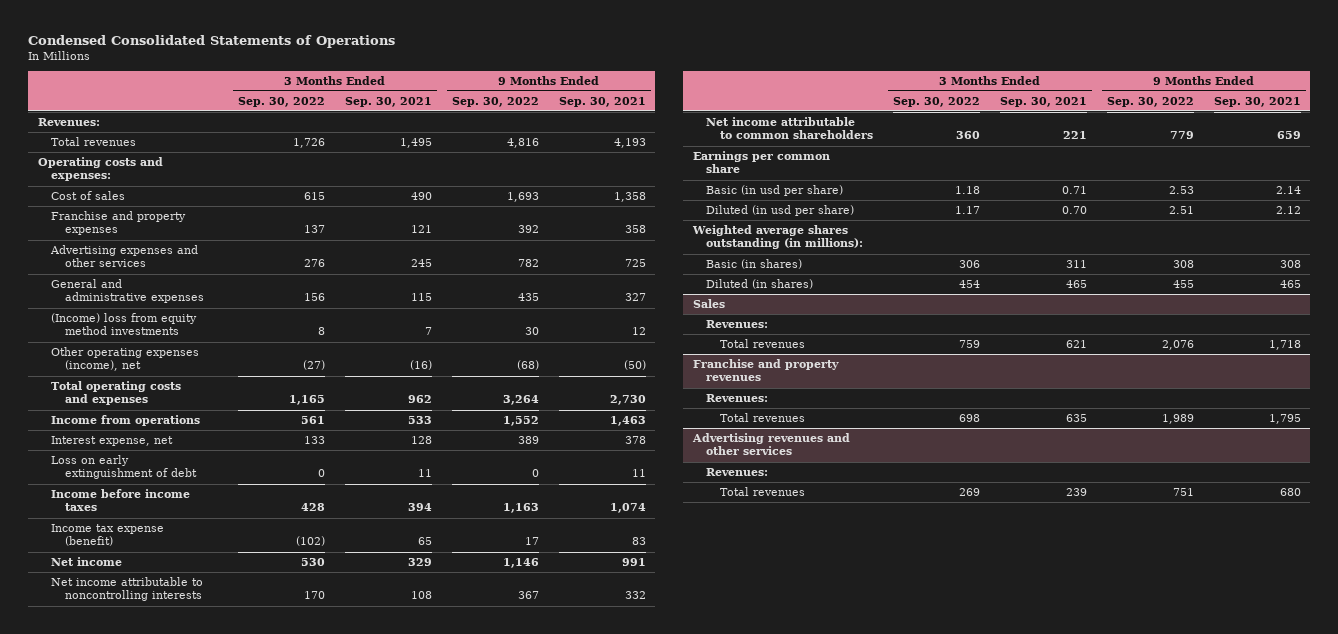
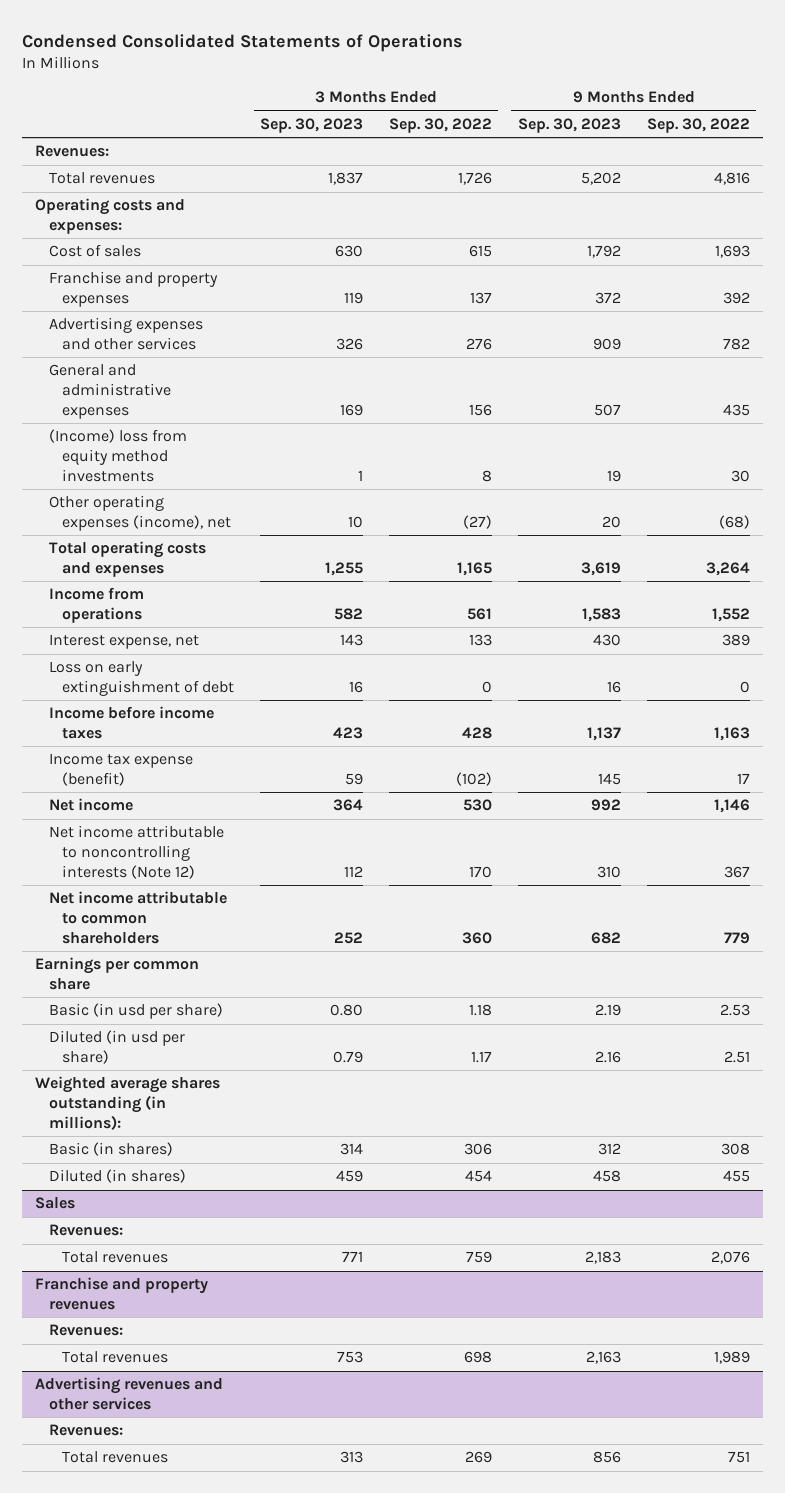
- | 3 Months Ended Sep. 30, 2022 | 3 Months Ended Sep. 30, 2021 | 9 Months Ended Sep. 30, 2022 | 9 Months Ended Sep. 30, 2021
+ | 3 Months Ended Sep. 30, 2023 | 3 Months Ended Sep. 30, 2022 | 9 Months Ended Sep. 30, 2023 | 9 Months Ended Sep. 30, 2022
- Net income attributable to noncontrolling interests | 170 | 108 | 367 | 332
+ Net income attributable to noncontrolling interests (Note 12) | 112 | 170 | 310 | 367

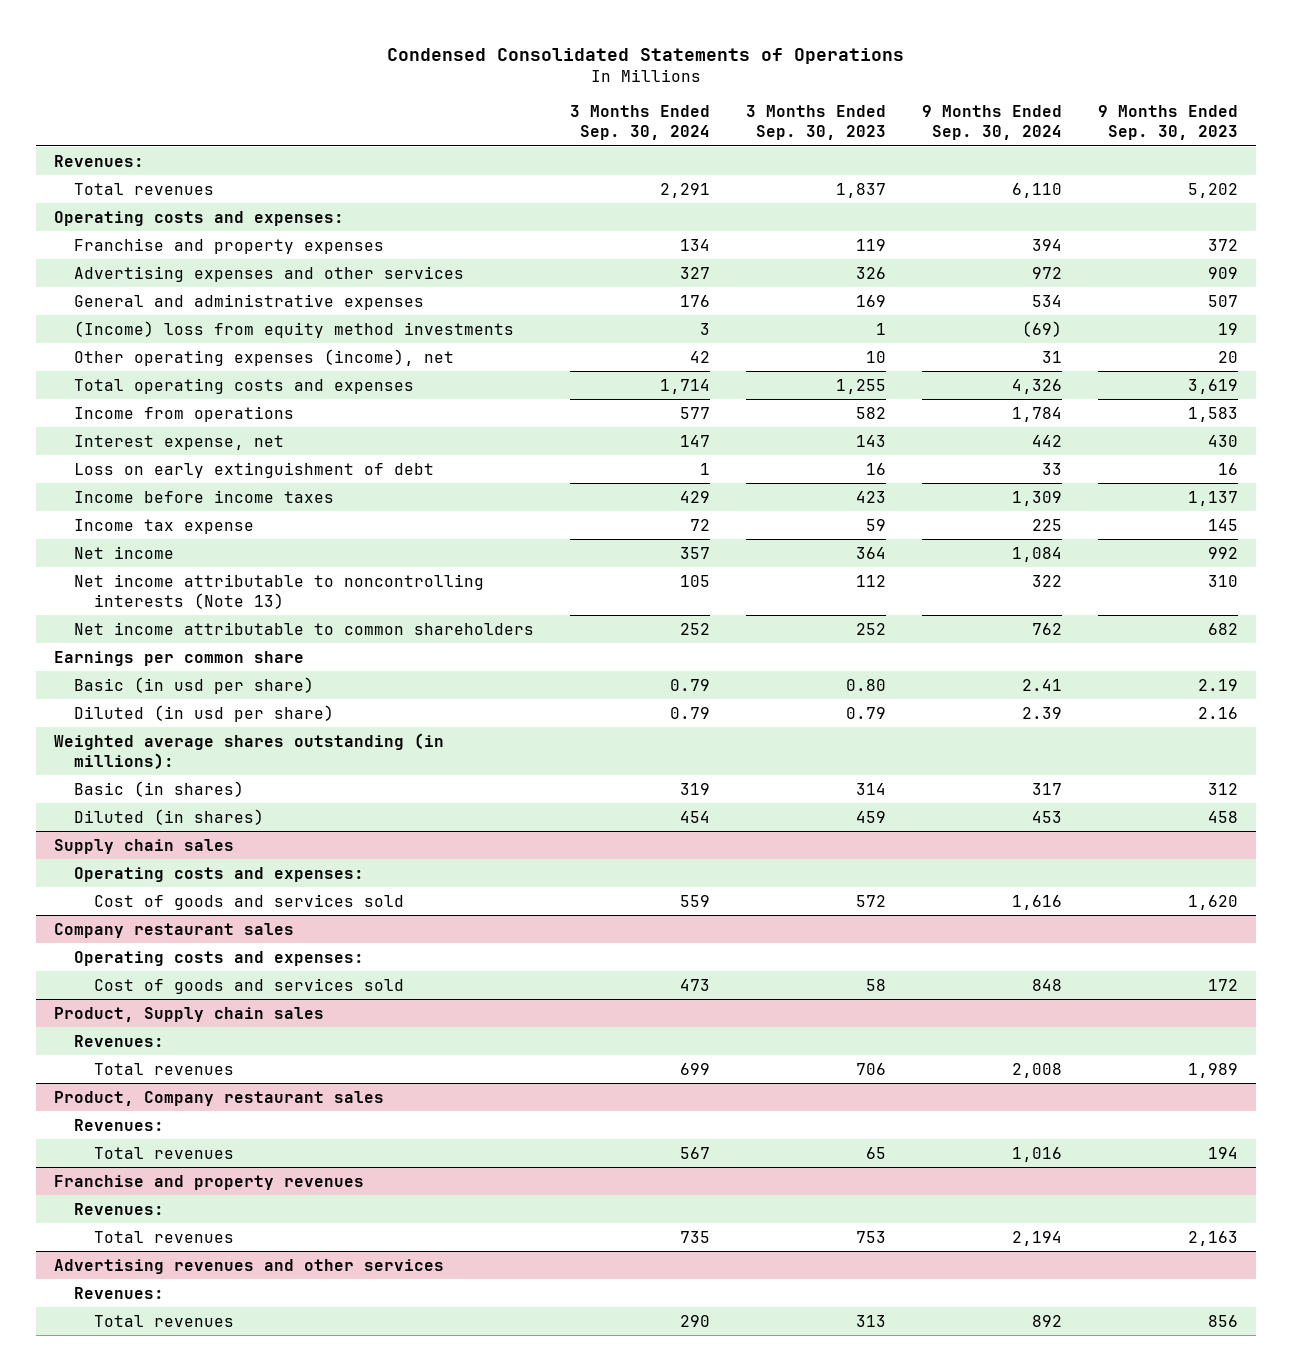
- | 3 Months Ended Sep. 30, 2023 | 3 Months Ended Sep. 30, 2022 | 9 Months Ended Sep. 30, 2023 | 9 Months Ended Sep. 30, 2022
+ | 3 Months Ended Sep. 30, 2024 | 3 Months Ended Sep. 30, 2023 | 9 Months Ended Sep. 30, 2024 | 9 Months Ended Sep. 30, 2023
- Cost of sales | 630 | 615 | 1,792 | 1,693
- Income tax expense (benefit) | 59 | (102) | 145 | 17
+ Income tax expense | 72 | 59 | 225 | 145
- Net income attributable to noncontrolling interests (Note 12) | 112 | 170 | 310 | 367
+ Net income attributable to noncontrolling interests (Note 13) | 105 | 112 | 322 | 310
- Sales
+ Supply chain sales
+ Operating costs and expenses:
+ Cost of goods and services sold | 559 | 572 | 1,616 | 1,620
+ Company restaurant sales
+ Operating costs and expenses:
+ Cost of goods and services sold | 473 | 58 | 848 | 172
+ Product, Supply chain sales
- Total revenues | 771 | 759 | 2,183 | 2,076
+ Total revenues | 699 | 706 | 2,008 | 1,989
+ Product, Company restaurant sales
+ Revenues:
+ Total revenues | 567 | 65 | 1,016 | 194

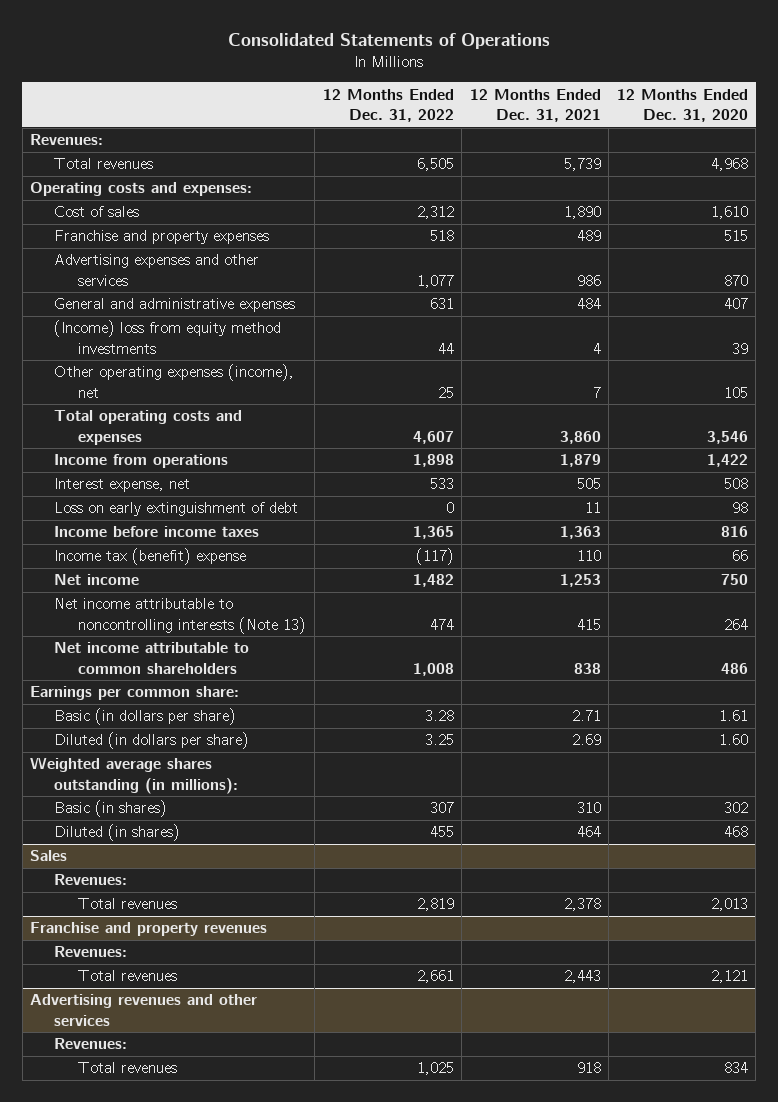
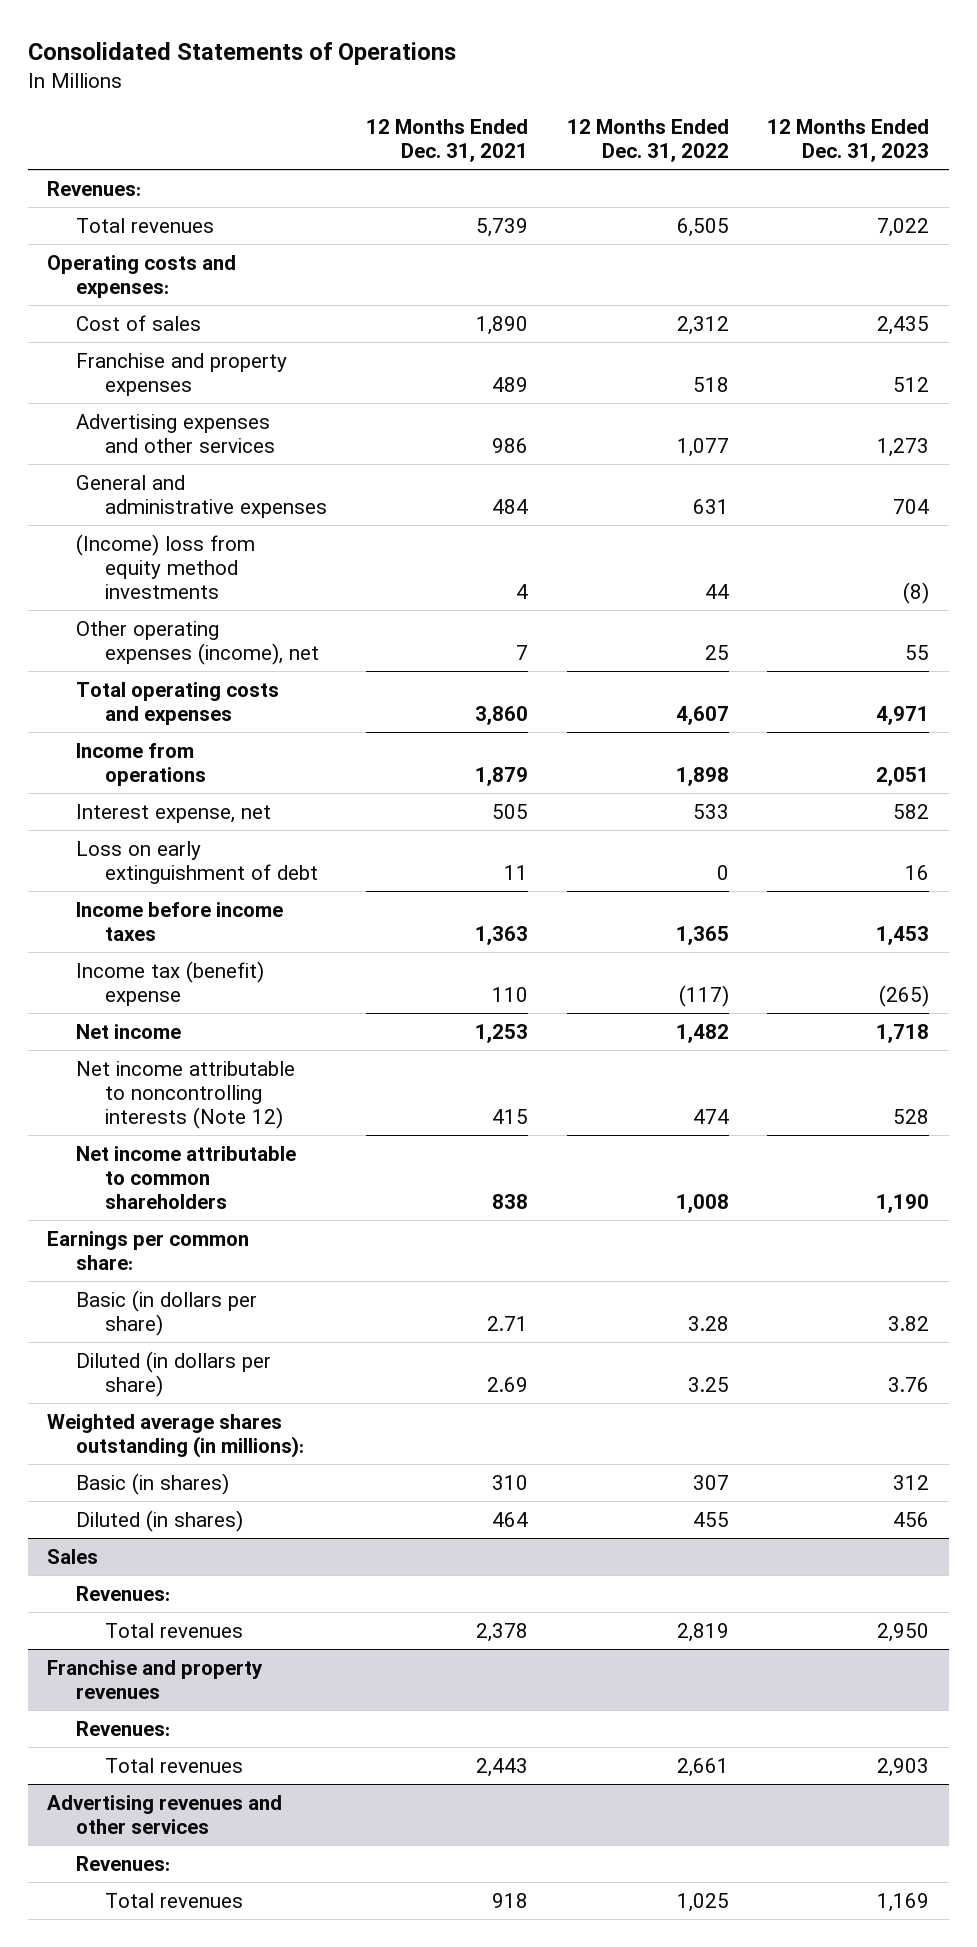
- | 12 Months Ended Dec. 31, 2022 | 12 Months Ended Dec. 31, 2021 | 12 Months Ended Dec. 31, 2020
+ | 12 Months Ended Dec. 31, 2021 | 12 Months Ended Dec. 31, 2022 | 12 Months Ended Dec. 31, 2023
- Net income attributable to noncontrolling interests (Note 13) | 474 | 415 | 264
+ Net income attributable to noncontrolling interests (Note 12) | 415 | 474 | 528

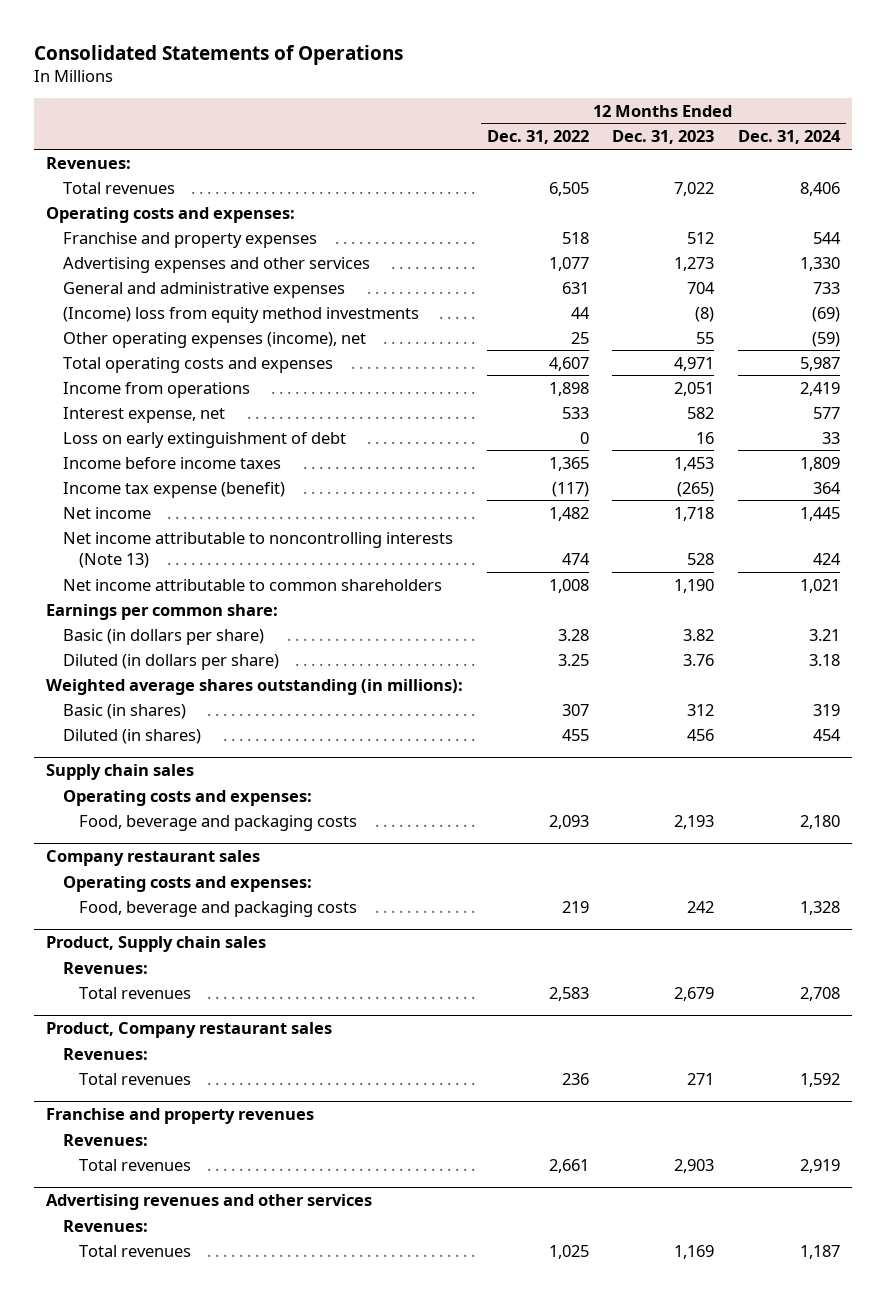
- | 12 Months Ended Dec. 31, 2021 | 12 Months Ended Dec. 31, 2022 | 12 Months Ended Dec. 31, 2023
+ | 12 Months Ended Dec. 31, 2022 | 12 Months Ended Dec. 31, 2023 | 12 Months Ended Dec. 31, 2024
- Cost of sales | 1,890 | 2,312 | 2,435
- Income tax (benefit) expense | 110 | (117) | (265)
+ Income tax expense (benefit) | (117) | (265) | 364
- Net income attributable to noncontrolling interests (Note 12) | 415 | 474 | 528
+ Net income attributable to noncontrolling interests (Note 13) | 474 | 528 | 424
- Sales
+ Supply chain sales
+ Operating costs and expenses:
+ Food, beverage and packaging costs | 2,093 | 2,193 | 2,180
+ Company restaurant sales
+ Operating costs and expenses:
+ Food, beverage and packaging costs | 219 | 242 | 1,328
+ Product, Supply chain sales
- Total revenues | 2,378 | 2,819 | 2,950
+ Total revenues | 2,583 | 2,679 | 2,708
+ Product, Company restaurant sales
+ Revenues:
+ Total revenues | 236 | 271 | 1,592

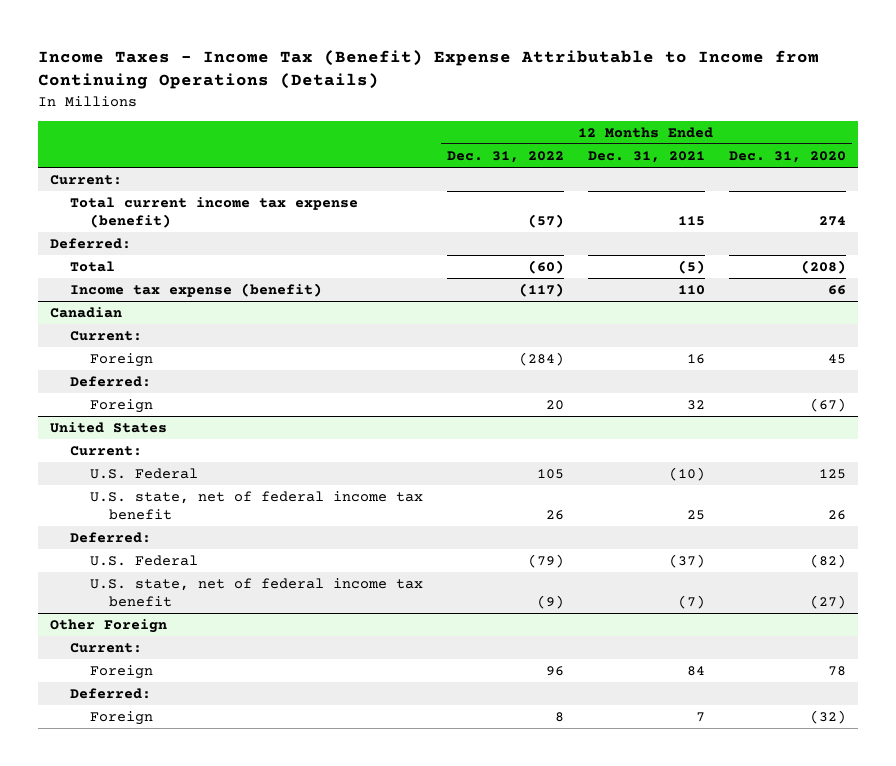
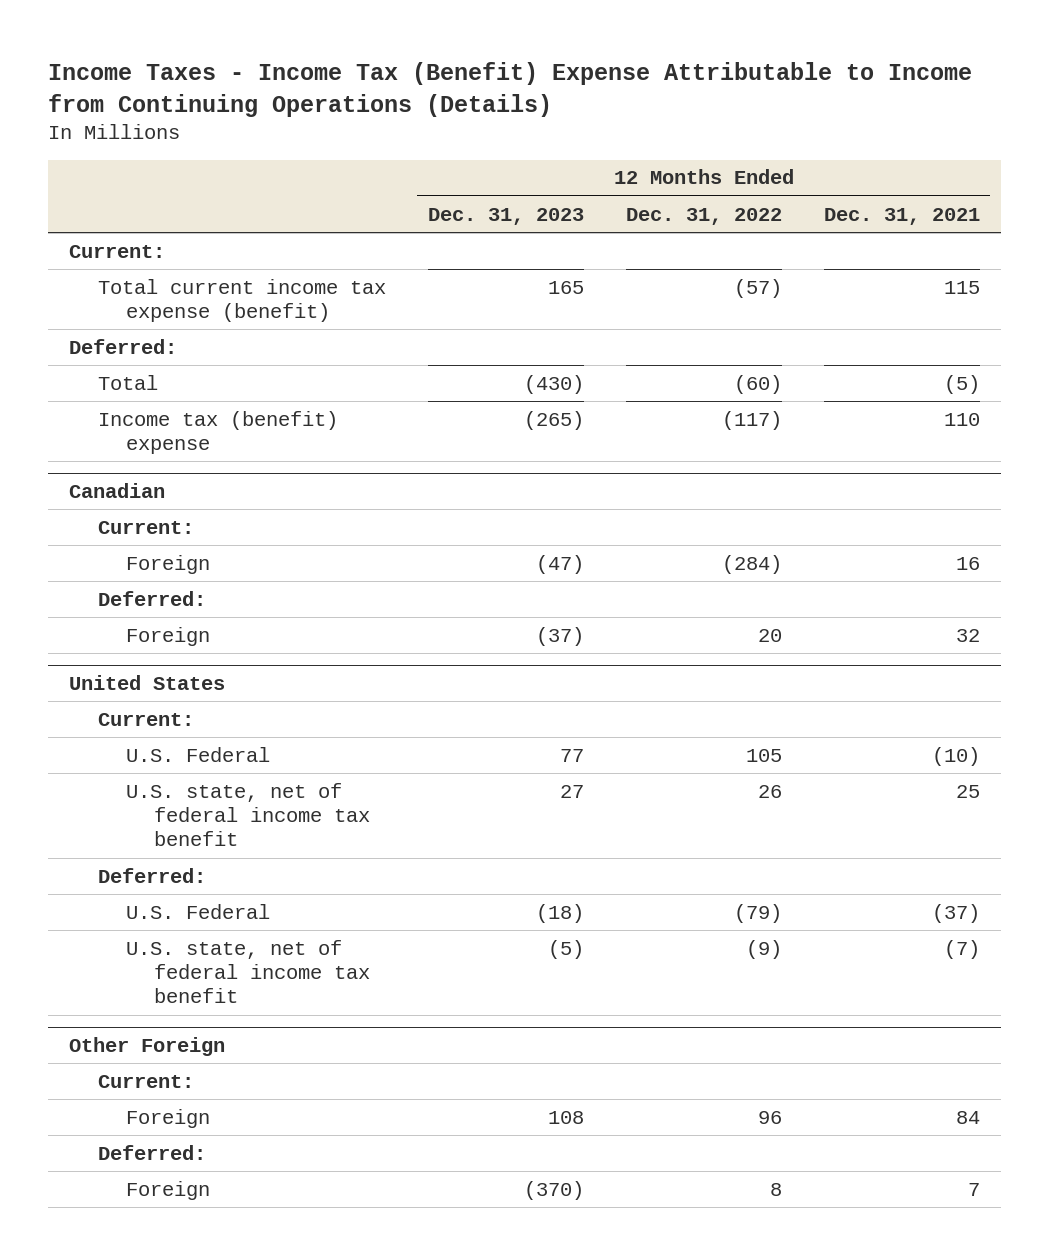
- | 12 Months Ended Dec. 31, 2022 | 12 Months Ended Dec. 31, 2021 | 12 Months Ended Dec. 31, 2020
+ | 12 Months Ended Dec. 31, 2023 | 12 Months Ended Dec. 31, 2022 | 12 Months Ended Dec. 31, 2021
- Income tax expense (benefit) | (117) | 110 | 66
+ Income tax (benefit) expense | (265) | (117) | 110

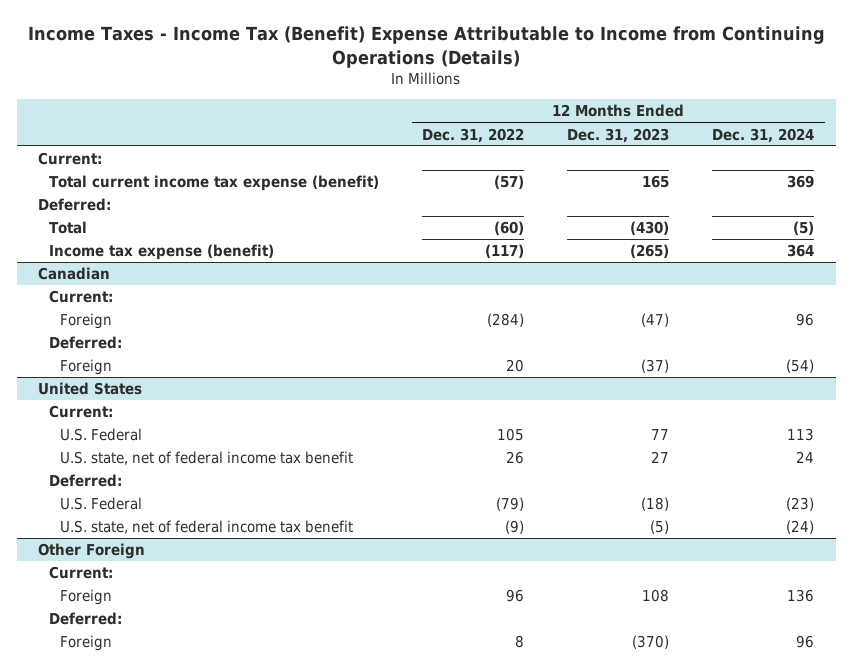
- | 12 Months Ended Dec. 31, 2023 | 12 Months Ended Dec. 31, 2022 | 12 Months Ended Dec. 31, 2021
+ | 12 Months Ended Dec. 31, 2022 | 12 Months Ended Dec. 31, 2023 | 12 Months Ended Dec. 31, 2024
- Income tax (benefit) expense | (265) | (117) | 110
+ Income tax expense (benefit) | (117) | (265) | 364

